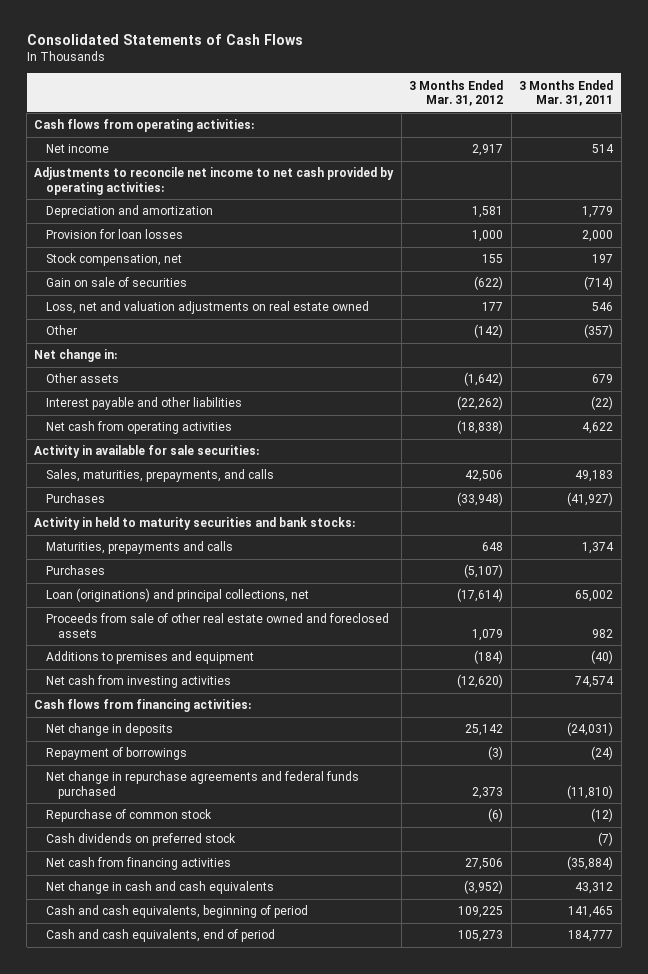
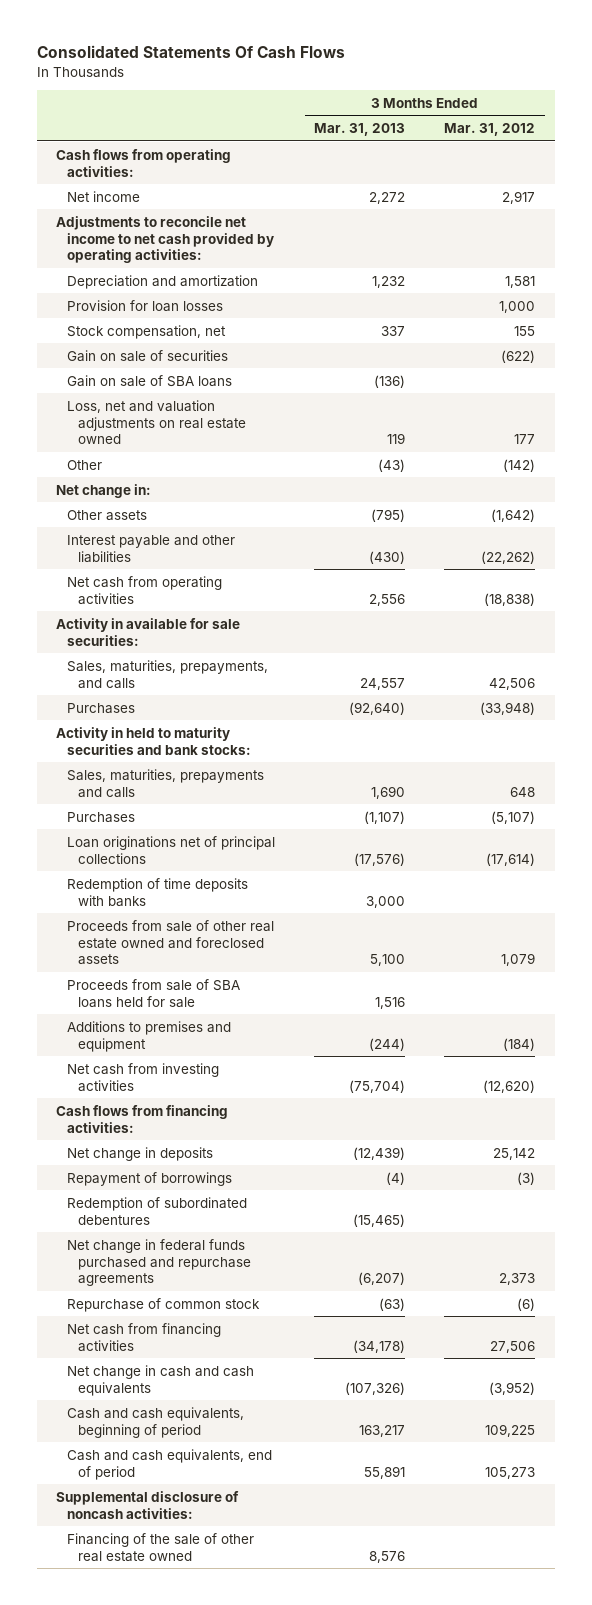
- Consolidated Statements of Cash Flows
+ Consolidated Statements Of Cash Flows
- | 3 Months Ended Mar. 31, 2012 | 3 Months Ended Mar. 31, 2011
+ | 3 Months Ended Mar. 31, 2013 | 3 Months Ended Mar. 31, 2012
+ Gain on sale of SBA loans | (136) |
- Maturities, prepayments and calls | 648 | 1,374
+ Sales, maturities, prepayments and calls | 1,690 | 648
- Loan (originations) and principal collections, net | (17,614) | 65,002
+ Loan originations net of principal collections | (17,576) | (17,614)
+ Redemption of time deposits with banks | 3,000 |
+ Proceeds from sale of SBA loans held for sale | 1,516 |
- Net change in repurchase agreements and federal funds purchased | 2,373 | (11,810)
+ Redemption of subordinated debentures | (15,465) |
+ Net change in federal funds purchased and repurchase agreements | (6,207) | 2,373
- Cash dividends on preferred stock | | (7)
+ Supplemental disclosure of noncash activities:
+ Financing of the sale of other real estate owned | 8,576 |

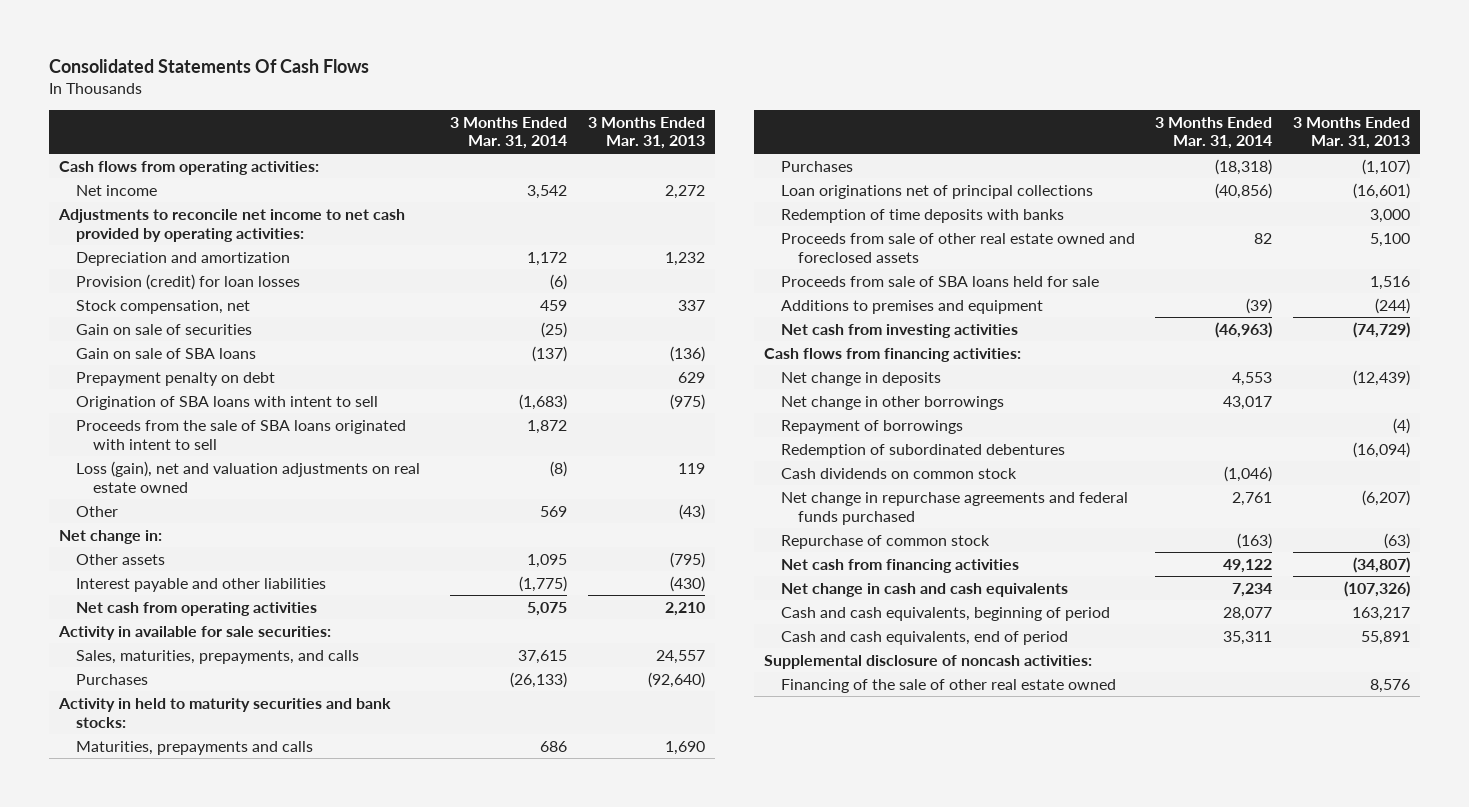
- | 3 Months Ended Mar. 31, 2013 | 3 Months Ended Mar. 31, 2012
+ | 3 Months Ended Mar. 31, 2014 | 3 Months Ended Mar. 31, 2013
- Provision for loan losses | | 1,000
+ Provision (credit) for loan losses | (6) |
- Loss, net and valuation adjustments on real estate owned | 119 | 177
+ Prepayment penalty on debt | | 629
+ Origination of SBA loans with intent to sell | (1,683) | (975)
+ Proceeds from the sale of SBA loans originated with intent to sell | 1,872 |
+ Loss (gain), net and valuation adjustments on real estate owned | (8) | 119
- Net cash from operating activities | 2,556 | (18,838)
+ Net cash from operating activities | 5,075 | 2,210
- Sales, maturities, prepayments and calls | 1,690 | 648
+ Maturities, prepayments and calls | 686 | 1,690
- Loan originations net of principal collections | (17,576) | (17,614)
+ Loan originations net of principal collections | (40,856) | (16,601)
- Net cash from investing activities | (75,704) | (12,620)
+ Net cash from investing activities | (46,963) | (74,729)
+ Net change in other borrowings | 43,017 |
- Redemption of subordinated debentures | (15,465) |
- Net change in federal funds purchased and repurchase agreements | (6,207) | 2,373
+ Redemption of subordinated debentures | | (16,094)
+ Cash dividends on common stock | (1,046) |
+ Net change in repurchase agreements and federal funds purchased | 2,761 | (6,207)
- Net cash from financing activities | (34,178) | 27,506
+ Net cash from financing activities | 49,122 | (34,807)

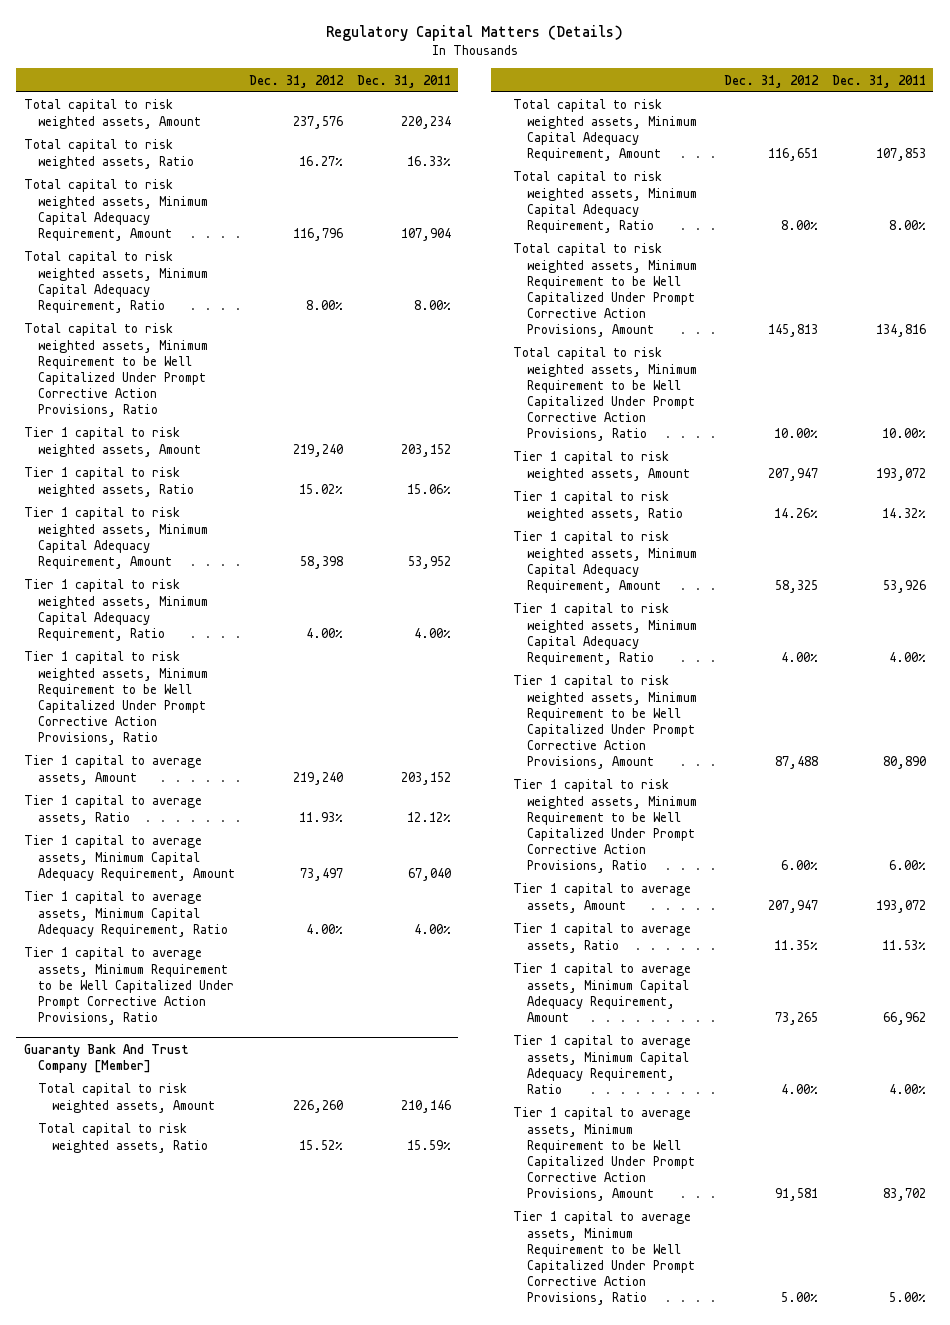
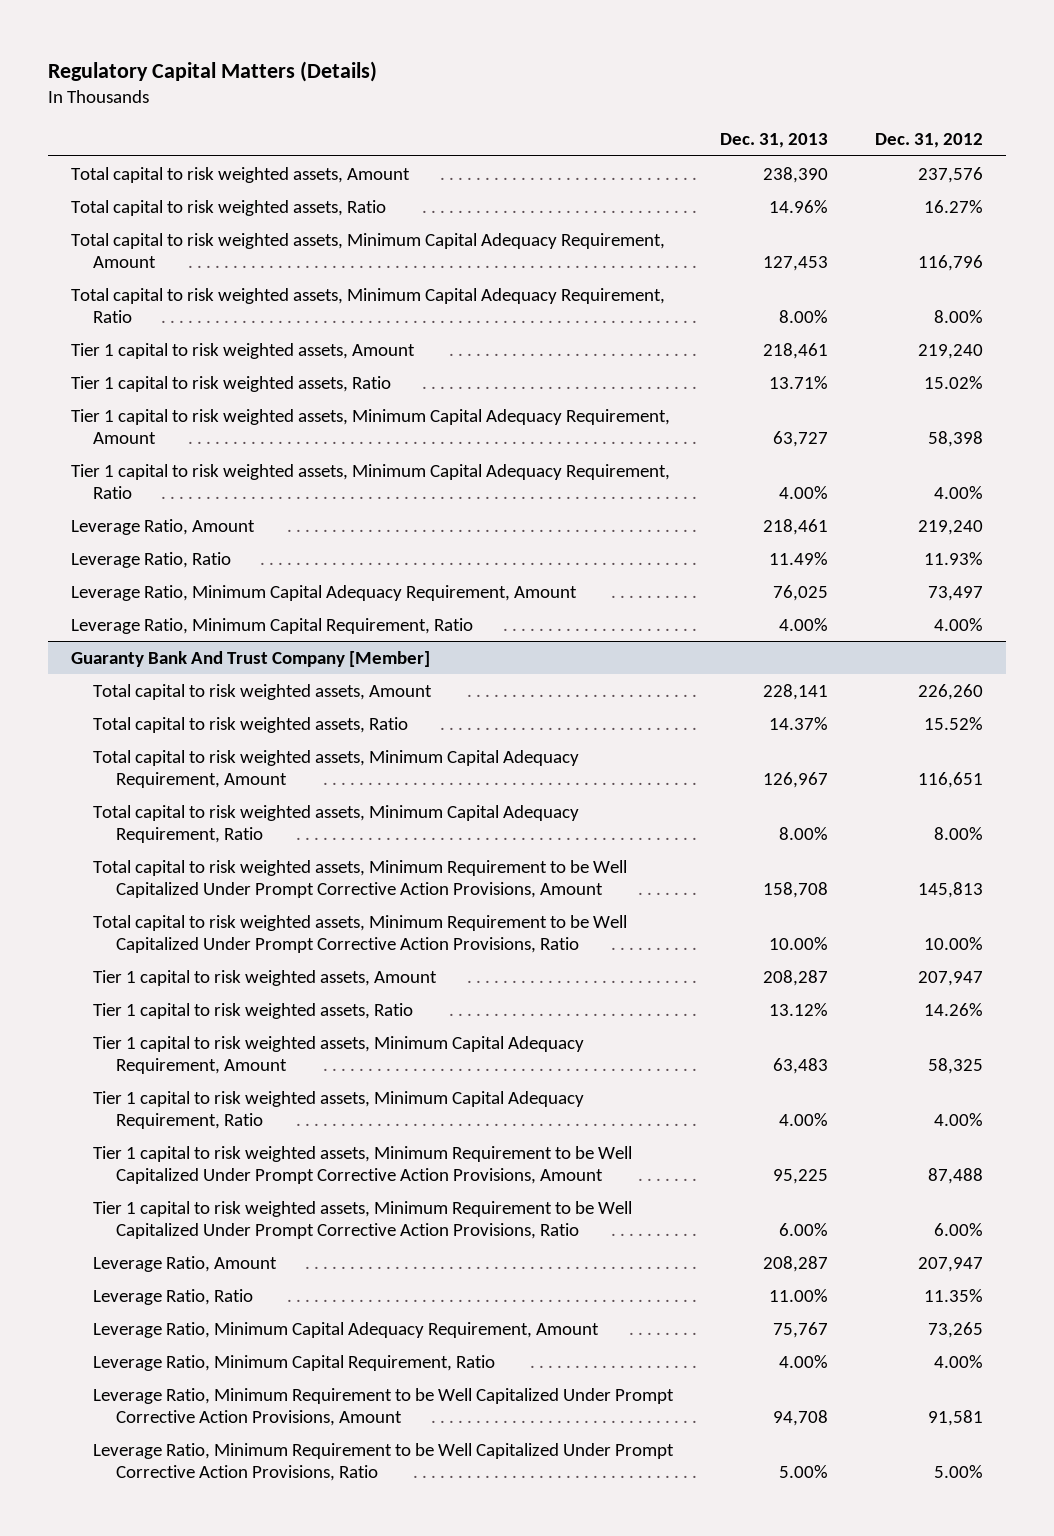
- | Dec. 31, 2012 | Dec. 31, 2011
+ | Dec. 31, 2013 | Dec. 31, 2012
- Total capital to risk weighted assets, Minimum Requirement to be Well Capitalized Under Prompt Corrective Action Provisions, Ratio
- Tier 1 capital to risk weighted assets, Minimum Requirement to be Well Capitalized Under Prompt Corrective Action Provisions, Ratio
- Tier 1 capital to average assets, Amount | 219,240 | 203,152
- Tier 1 capital to average assets, Ratio | 11.93% | 12.12%
- Tier 1 capital to average assets, Minimum Capital Adequacy Requirement, Amount | 73,497 | 67,040
- Tier 1 capital to average assets, Minimum Capital Adequacy Requirement, Ratio | 4.00% | 4.00%
- Tier 1 capital to average assets, Minimum Requirement to be Well Capitalized Under Prompt Corrective Action Provisions, Ratio
+ Leverage Ratio, Amount | 218,461 | 219,240
+ Leverage Ratio, Ratio | 11.49% | 11.93%
+ Leverage Ratio, Minimum Capital Adequacy Requirement, Amount | 76,025 | 73,497
+ Leverage Ratio, Minimum Capital Requirement, Ratio | 4.00% | 4.00%
@ Guaranty Bank And Trust Company [Member]
- Tier 1 capital to average assets, Amount | 207,947 | 193,072
- Tier 1 capital to average assets, Ratio | 11.35% | 11.53%
- Tier 1 capital to average assets, Minimum Capital Adequacy Requirement, Amount | 73,265 | 66,962
- Tier 1 capital to average assets, Minimum Capital Adequacy Requirement, Ratio | 4.00% | 4.00%
- Tier 1 capital to average assets, Minimum Requirement to be Well Capitalized Under Prompt Corrective Action Provisions, Amount | 91,581 | 83,702
- Tier 1 capital to average assets, Minimum Requirement to be Well Capitalized Under Prompt Corrective Action Provisions, Ratio | 5.00% | 5.00%
+ Leverage Ratio, Amount | 208,287 | 207,947
+ Leverage Ratio, Ratio | 11.00% | 11.35%
+ Leverage Ratio, Minimum Capital Adequacy Requirement, Amount | 75,767 | 73,265
+ Leverage Ratio, Minimum Capital Requirement, Ratio | 4.00% | 4.00%
+ Leverage Ratio, Minimum Requirement to be Well Capitalized Under Prompt Corrective Action Provisions, Amount | 94,708 | 91,581
+ Leverage Ratio, Minimum Requirement to be Well Capitalized Under Prompt Corrective Action Provisions, Ratio | 5.00% | 5.00%

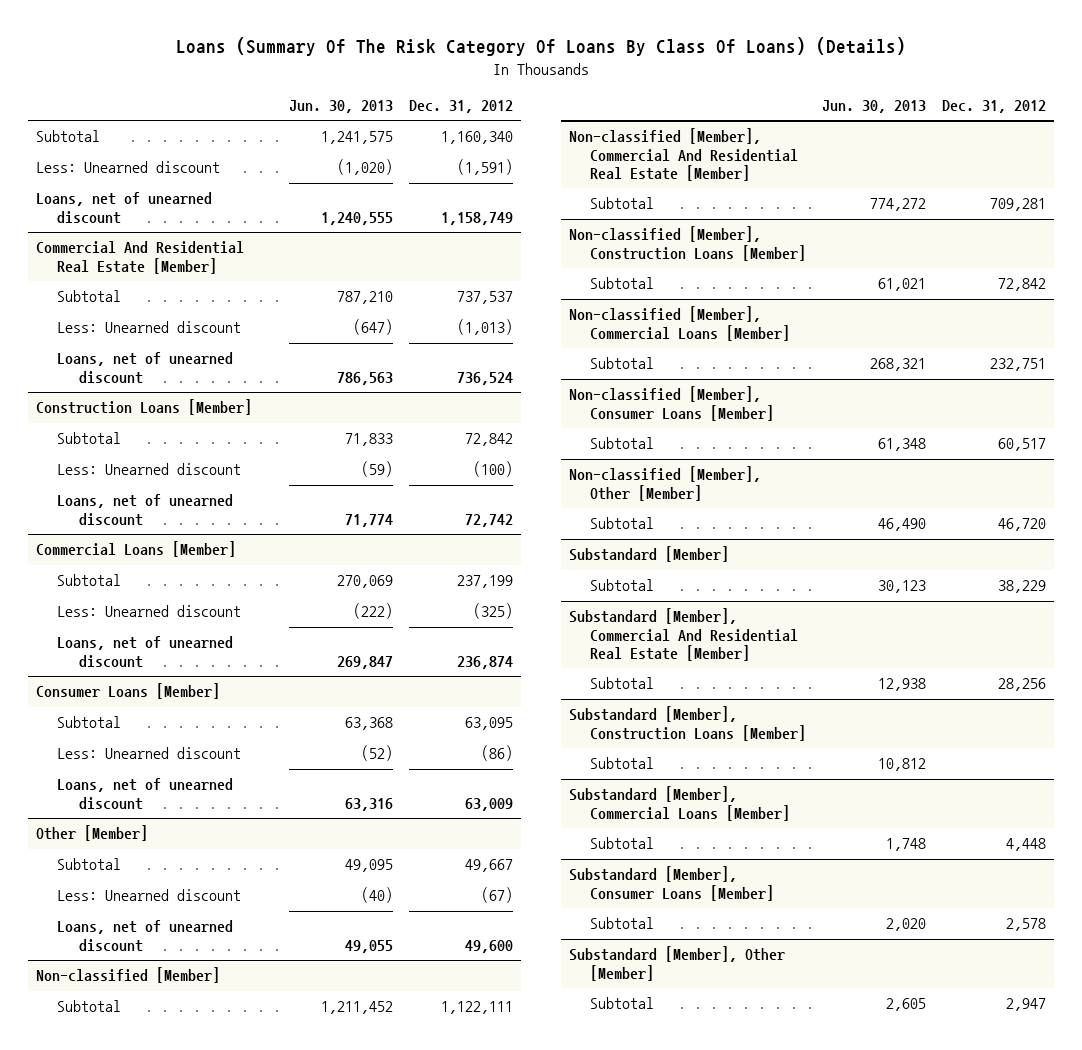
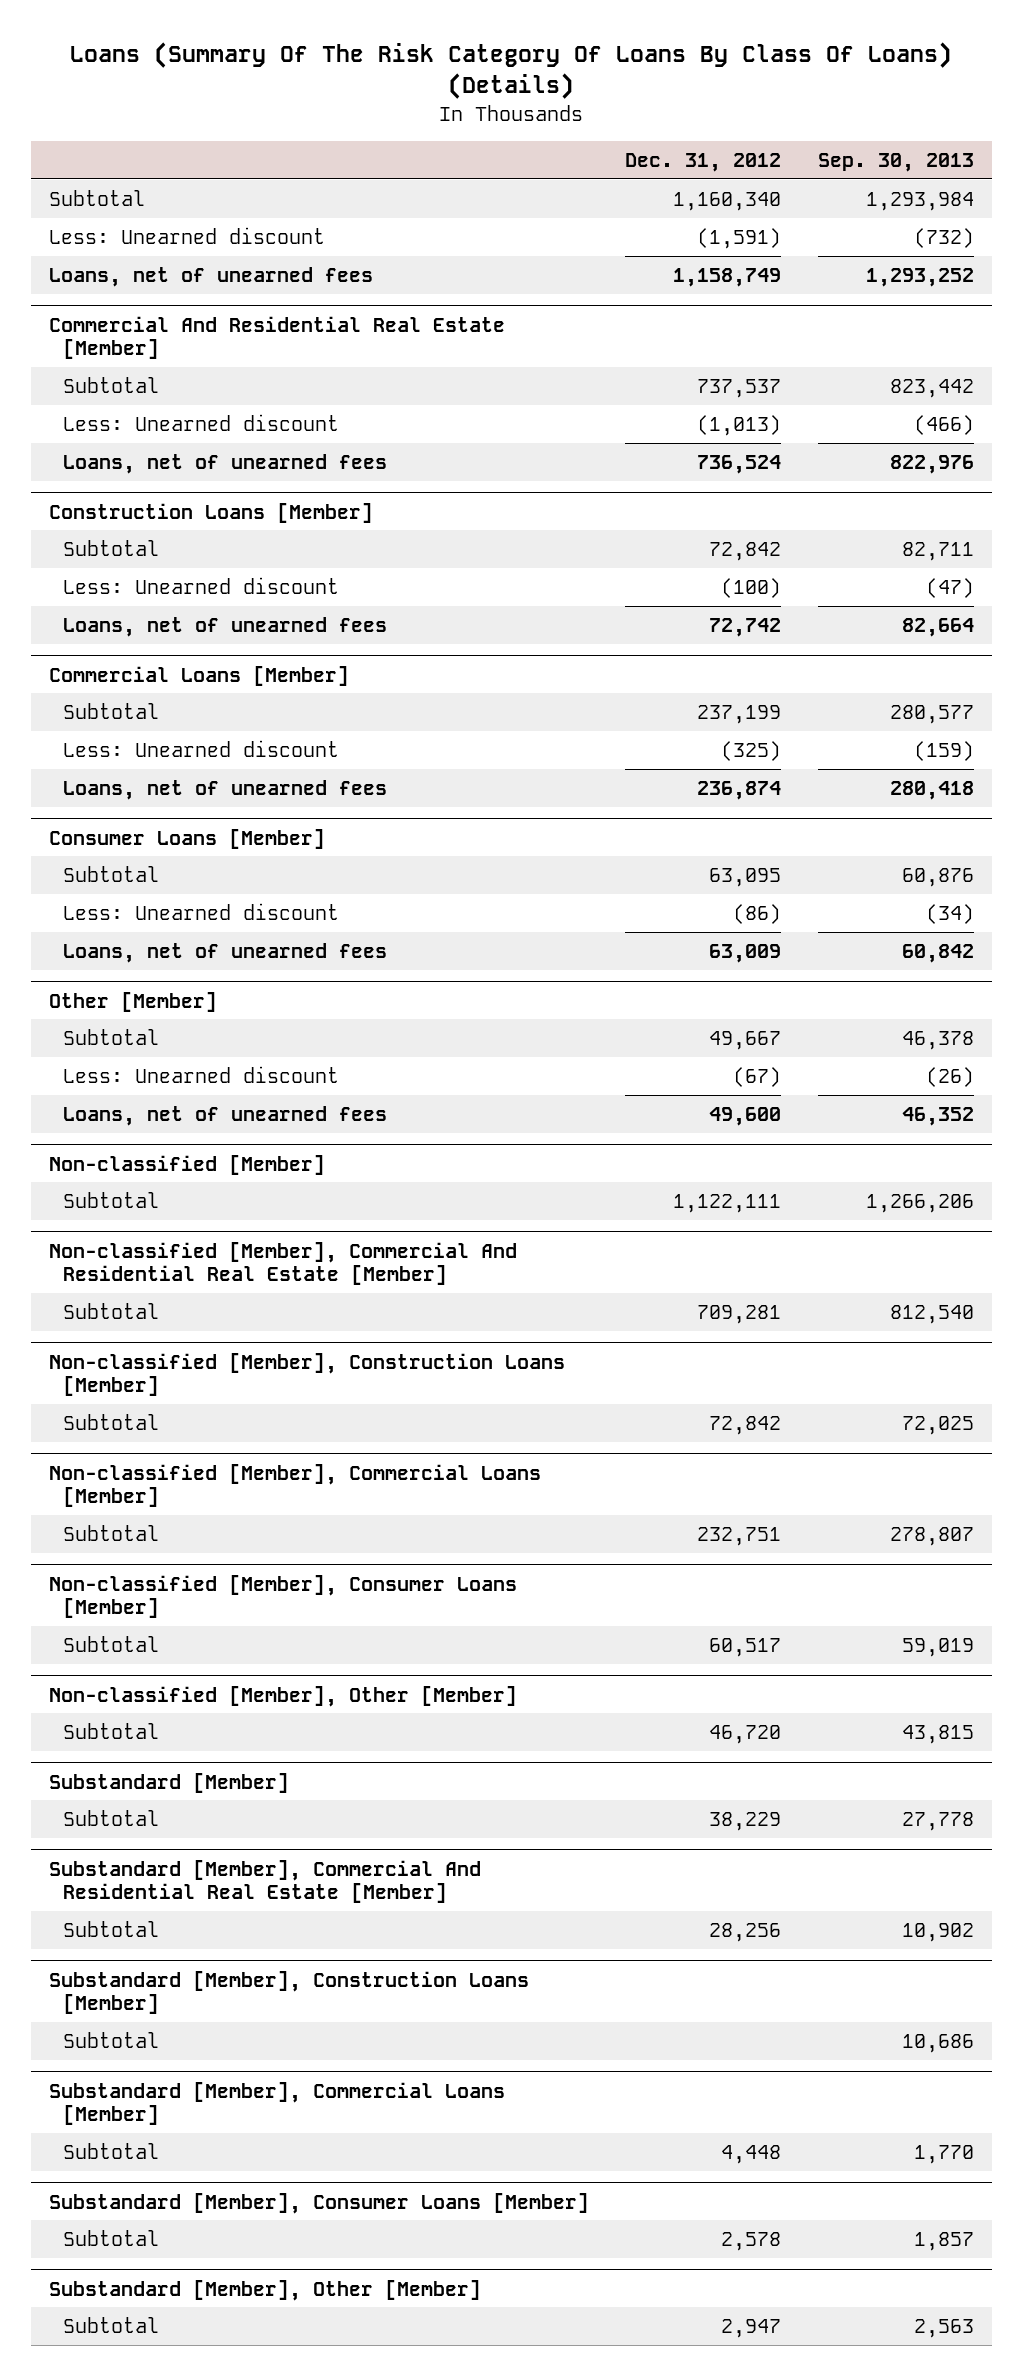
- | Jun. 30, 2013 | Dec. 31, 2012
+ | Dec. 31, 2012 | Sep. 30, 2013
- Loans, net of unearned discount | 1,240,555 | 1,158,749
+ Loans, net of unearned fees | 1,158,749 | 1,293,252
@ Commercial And Residential Real Estate [Member]
- Loans, net of unearned discount | 786,563 | 736,524
+ Loans, net of unearned fees | 736,524 | 822,976
@ Construction Loans [Member]
- Loans, net of unearned discount | 71,774 | 72,742
+ Loans, net of unearned fees | 72,742 | 82,664
@ Commercial Loans [Member]
- Loans, net of unearned discount | 269,847 | 236,874
+ Loans, net of unearned fees | 236,874 | 280,418
@ Consumer Loans [Member]
- Loans, net of unearned discount | 63,316 | 63,009
+ Loans, net of unearned fees | 63,009 | 60,842
@ Other [Member]
- Loans, net of unearned discount | 49,055 | 49,600
+ Loans, net of unearned fees | 49,600 | 46,352

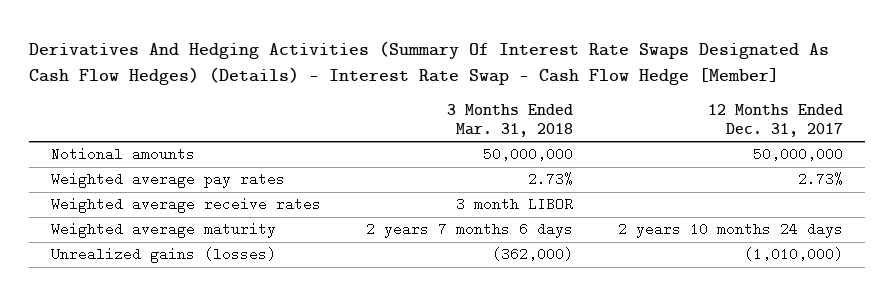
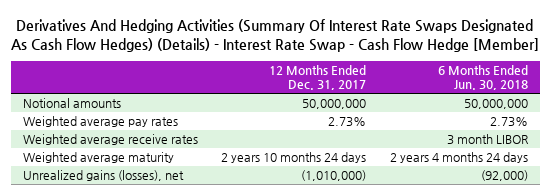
- | 3 Months Ended Mar. 31, 2018 | 12 Months Ended Dec. 31, 2017
+ | 12 Months Ended Dec. 31, 2017 | 6 Months Ended Jun. 30, 2018
- Unrealized gains (losses) | (362,000) | (1,010,000)
+ Unrealized gains (losses), net | (1,010,000) | (92,000)

